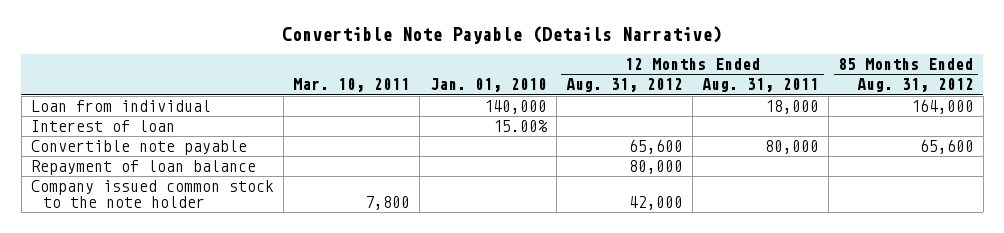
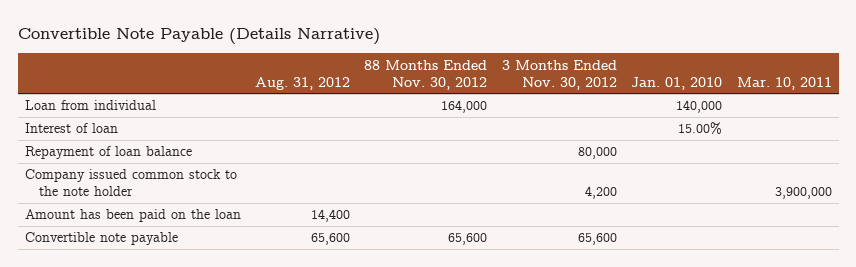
- | Mar. 10, 2011 | Jan. 01, 2010 | 12 Months Ended Aug. 31, 2012 | 12 Months Ended Aug. 31, 2011 | 85 Months Ended Aug. 31, 2012
+ | Aug. 31, 2012 | 88 Months Ended Nov. 30, 2012 | 3 Months Ended Nov. 30, 2012 | Jan. 01, 2010 | Mar. 10, 2011
- Company issued common stock to the note holder | 7,800 | | 42,000 | |
+ Company issued common stock to the note holder | | | 4,200 | | 3,900,000
+ Amount has been paid on the loan | 14,400 | | | |
moved down: Convertible note payable | 65,600 | 65,600 | 65,600 | |

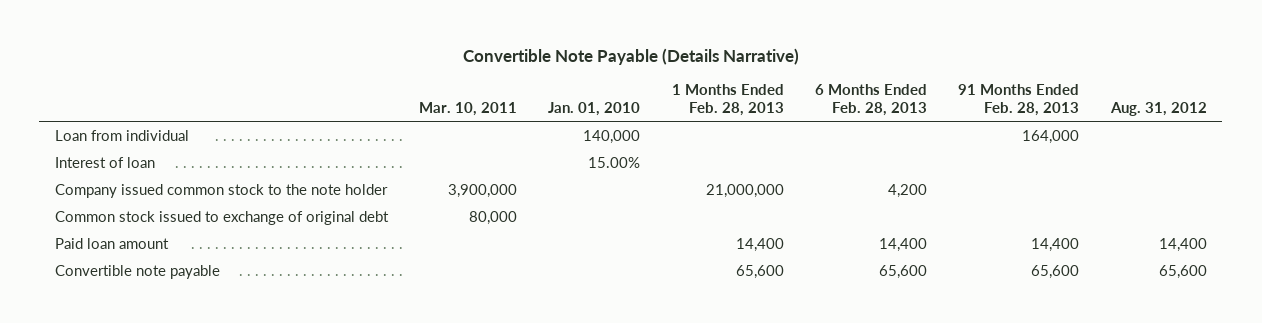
- | Aug. 31, 2012 | 88 Months Ended Nov. 30, 2012 | 3 Months Ended Nov. 30, 2012 | Jan. 01, 2010 | Mar. 10, 2011
+ | Mar. 10, 2011 | Jan. 01, 2010 | 1 Months Ended Feb. 28, 2013 | 6 Months Ended Feb. 28, 2013 | 91 Months Ended Feb. 28, 2013 | Aug. 31, 2012
- Repayment of loan balance | | | 80,000 | |
- Amount has been paid on the loan | 14,400 | | | |
+ Common stock issued to exchange of original debt | 80,000 | | | | |
+ Paid loan amount | | | 14,400 | 14,400 | 14,400 | 14,400

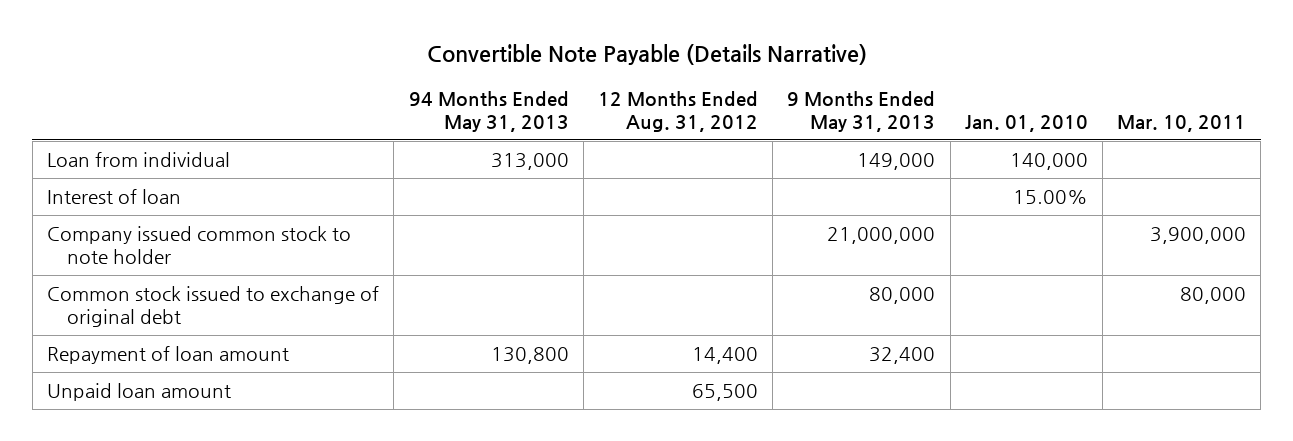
- | Mar. 10, 2011 | Jan. 01, 2010 | 1 Months Ended Feb. 28, 2013 | 6 Months Ended Feb. 28, 2013 | 91 Months Ended Feb. 28, 2013 | Aug. 31, 2012
+ | 94 Months Ended May 31, 2013 | 12 Months Ended Aug. 31, 2012 | 9 Months Ended May 31, 2013 | Jan. 01, 2010 | Mar. 10, 2011
- Company issued common stock to the note holder | 3,900,000 | | 21,000,000 | 4,200 | |
+ Company issued common stock to note holder | | | 21,000,000 | | 3,900,000
- Paid loan amount | | | 14,400 | 14,400 | 14,400 | 14,400
- Convertible note payable | | | 65,600 | 65,600 | 65,600 | 65,600
+ Repayment of loan amount | 130,800 | 14,400 | 32,400 | |
+ Unpaid loan amount | | 65,500 | | |

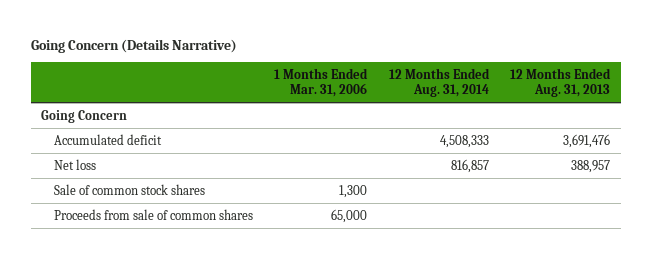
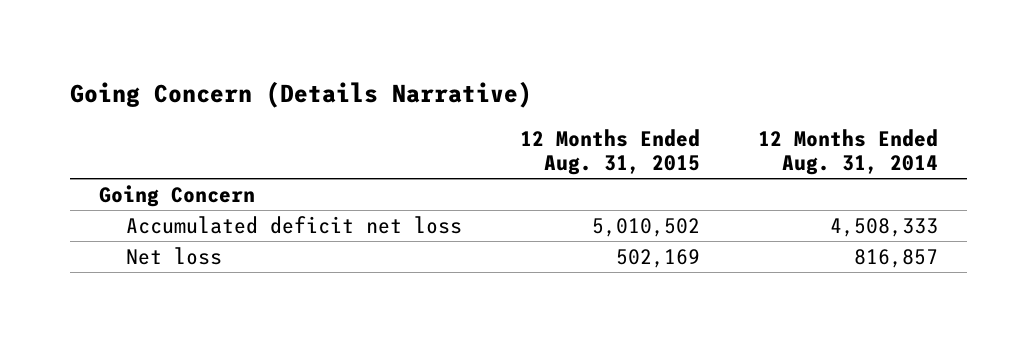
- | 1 Months Ended Mar. 31, 2006 | 12 Months Ended Aug. 31, 2014 | 12 Months Ended Aug. 31, 2013
+ | 12 Months Ended Aug. 31, 2015 | 12 Months Ended Aug. 31, 2014
- Accumulated deficit | | 4,508,333 | 3,691,476
+ Accumulated deficit net loss | 5,010,502 | 4,508,333
- Sale of common stock shares | 1,300 | |
- Proceeds from sale of common shares | 65,000 | |

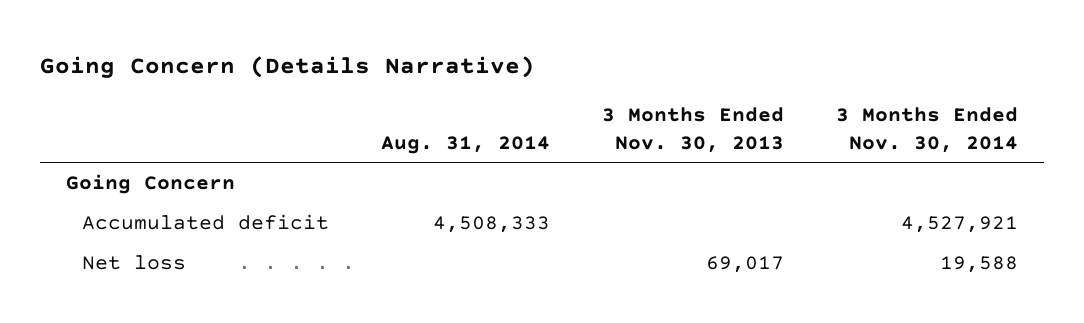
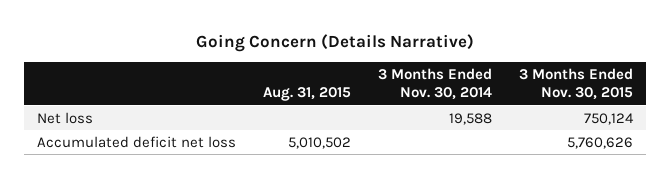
- | Aug. 31, 2014 | 3 Months Ended Nov. 30, 2013 | 3 Months Ended Nov. 30, 2014
+ | Aug. 31, 2015 | 3 Months Ended Nov. 30, 2014 | 3 Months Ended Nov. 30, 2015
- Going Concern
- Accumulated deficit | 4,508,333 | | 4,527,921
+ Accumulated deficit net loss | 5,010,502 | | 5,760,626

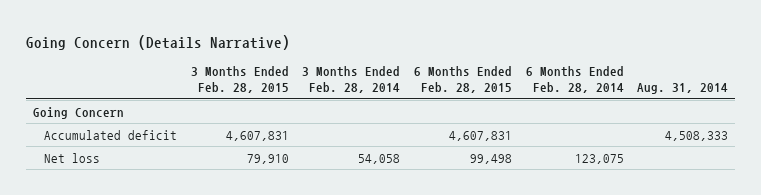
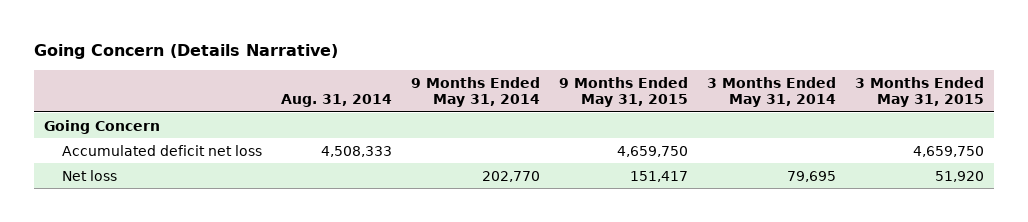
- | 3 Months Ended Feb. 28, 2015 | 3 Months Ended Feb. 28, 2014 | 6 Months Ended Feb. 28, 2015 | 6 Months Ended Feb. 28, 2014 | Aug. 31, 2014
+ | Aug. 31, 2014 | 9 Months Ended May 31, 2014 | 9 Months Ended May 31, 2015 | 3 Months Ended May 31, 2014 | 3 Months Ended May 31, 2015
- Accumulated deficit | 4,607,831 | | 4,607,831 | | 4,508,333
+ Accumulated deficit net loss | 4,508,333 | | 4,659,750 | | 4,659,750

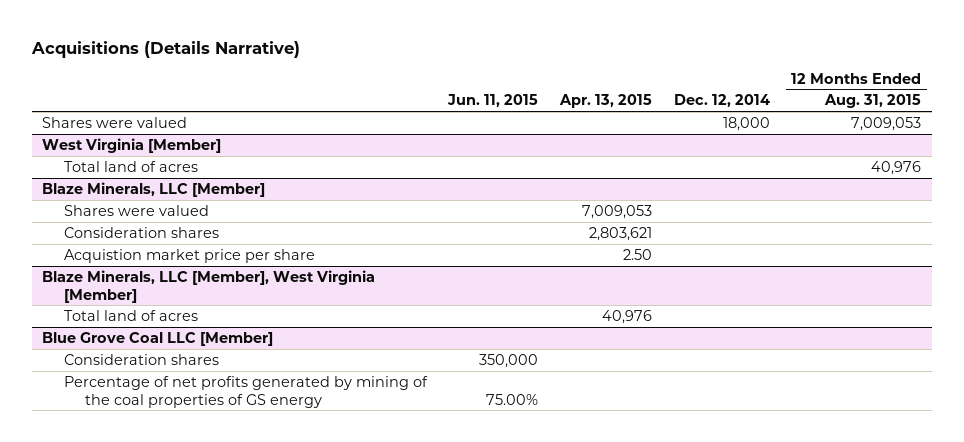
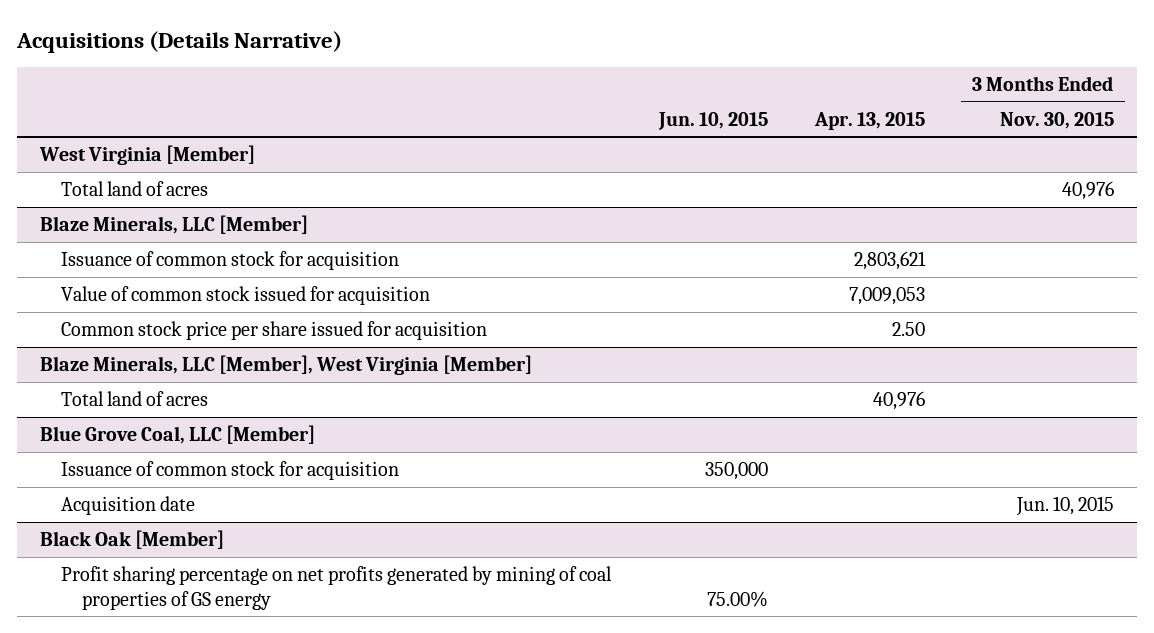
- | Jun. 11, 2015 | Apr. 13, 2015 | Dec. 12, 2014 | 12 Months Ended Aug. 31, 2015
+ | Jun. 10, 2015 | Apr. 13, 2015 | 3 Months Ended Nov. 30, 2015
- Shares were valued | | | 18,000 | 7,009,053
@ Blaze Minerals, LLC [Member]
- Shares were valued | | 7,009,053 | |
- Consideration shares | | 2,803,621 | |
- Acquistion market price per share | | 2.50 | |
+ Issuance of common stock for acquisition | | 2,803,621 |
+ Value of common stock issued for acquisition | | 7,009,053 |
+ Common stock price per share issued for acquisition | | 2.50 |
- Blue Grove Coal LLC [Member]
- Consideration shares | 350,000 | | |
- Percentage of net profits generated by mining of the coal properties of GS energy | 75.00% | | |
+ Blue Grove Coal, LLC [Member]
+ Issuance of common stock for acquisition | 350,000 | |
+ Acquisition date | | | Jun. 10, 2015
+ Black Oak [Member]
+ Profit sharing percentage on net profits generated by mining of coal properties of GS energy | 75.00% | |

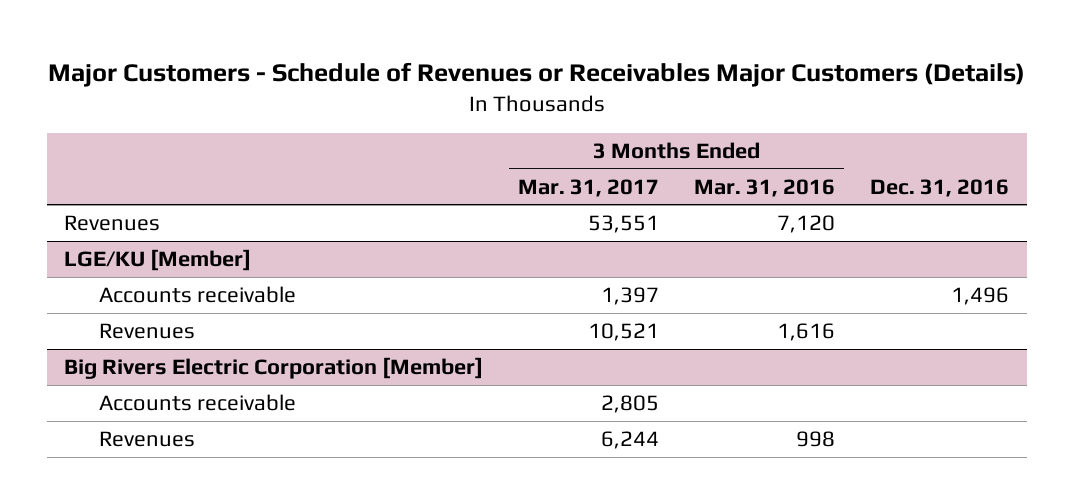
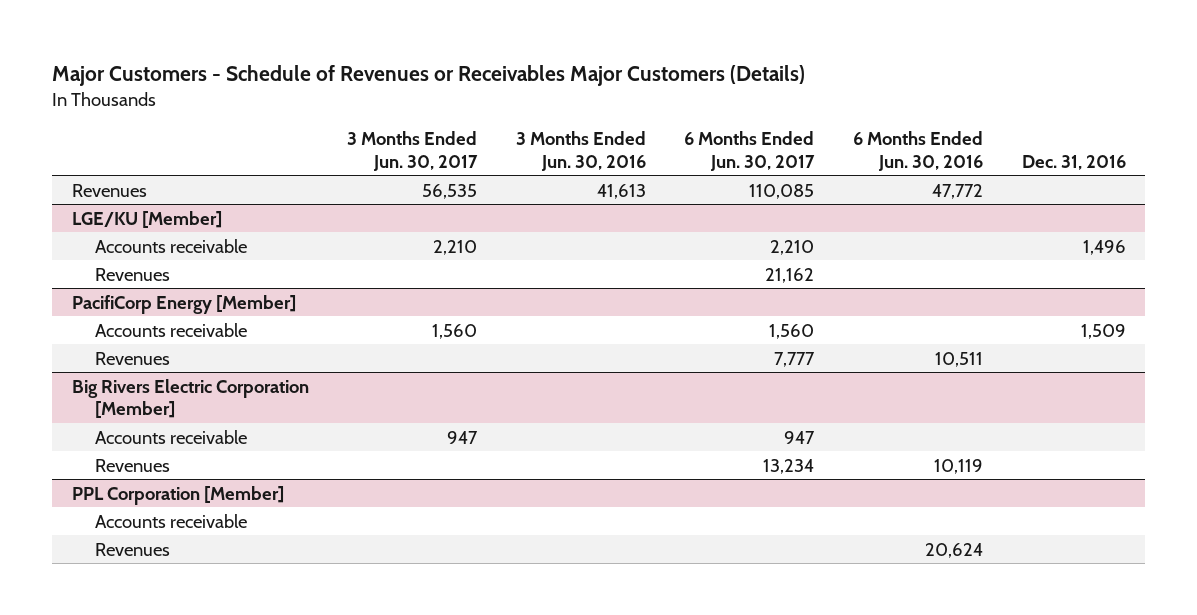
- | 3 Months Ended Mar. 31, 2017 | 3 Months Ended Mar. 31, 2016 | Dec. 31, 2016
+ | 3 Months Ended Jun. 30, 2017 | 3 Months Ended Jun. 30, 2016 | 6 Months Ended Jun. 30, 2017 | 6 Months Ended Jun. 30, 2016 | Dec. 31, 2016
+ PacifiCorp Energy [Member]
+ Accounts receivable | 1,560 | | 1,560 | | 1,509
+ Revenues | | | 7,777 | 10,511 |
+ PPL Corporation [Member]
+ Accounts receivable
+ Revenues | | | | 20,624 |

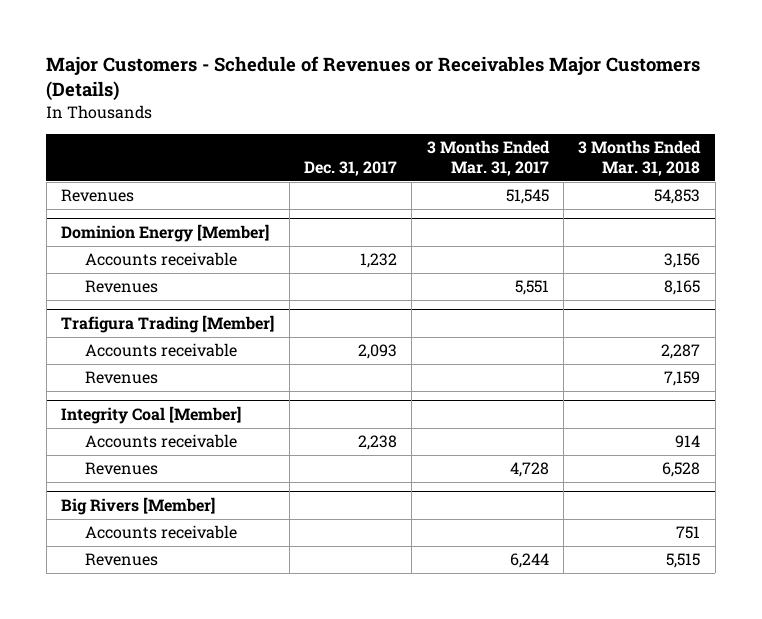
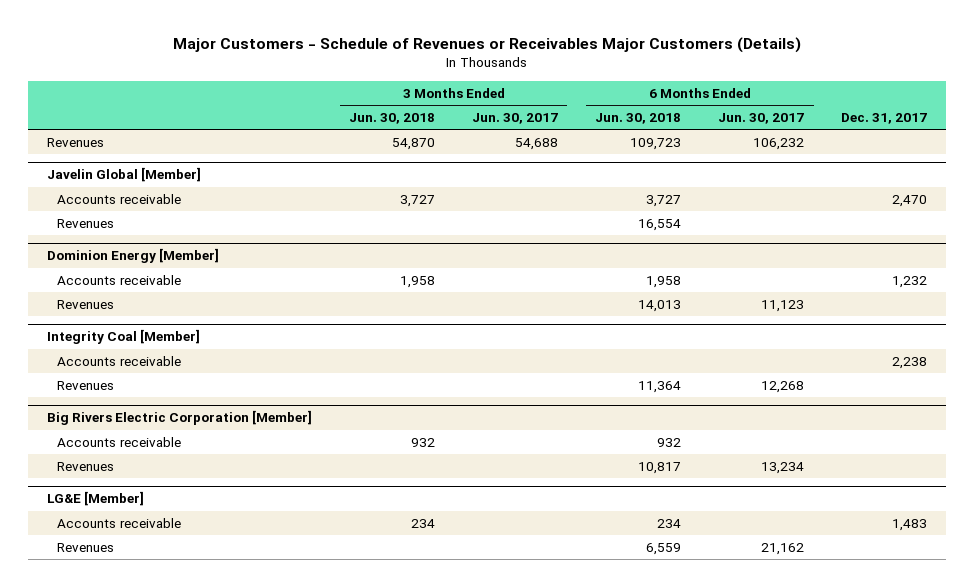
- | Dec. 31, 2017 | 3 Months Ended Mar. 31, 2017 | 3 Months Ended Mar. 31, 2018
+ | 3 Months Ended Jun. 30, 2018 | 3 Months Ended Jun. 30, 2017 | 6 Months Ended Jun. 30, 2018 | 6 Months Ended Jun. 30, 2017 | Dec. 31, 2017
+ Javelin Global [Member]
+ Accounts receivable | 3,727 | | 3,727 | | 2,470
+ Revenues | | | 16,554 | |
- Trafigura Trading [Member]
- Accounts receivable | 2,093 | | 2,287
- Revenues | | | 7,159
- Big Rivers [Member]
+ Big Rivers Electric Corporation [Member]
+ LG&E [Member]
+ Accounts receivable | 234 | | 234 | | 1,483
+ Revenues | | | 6,559 | 21,162 |

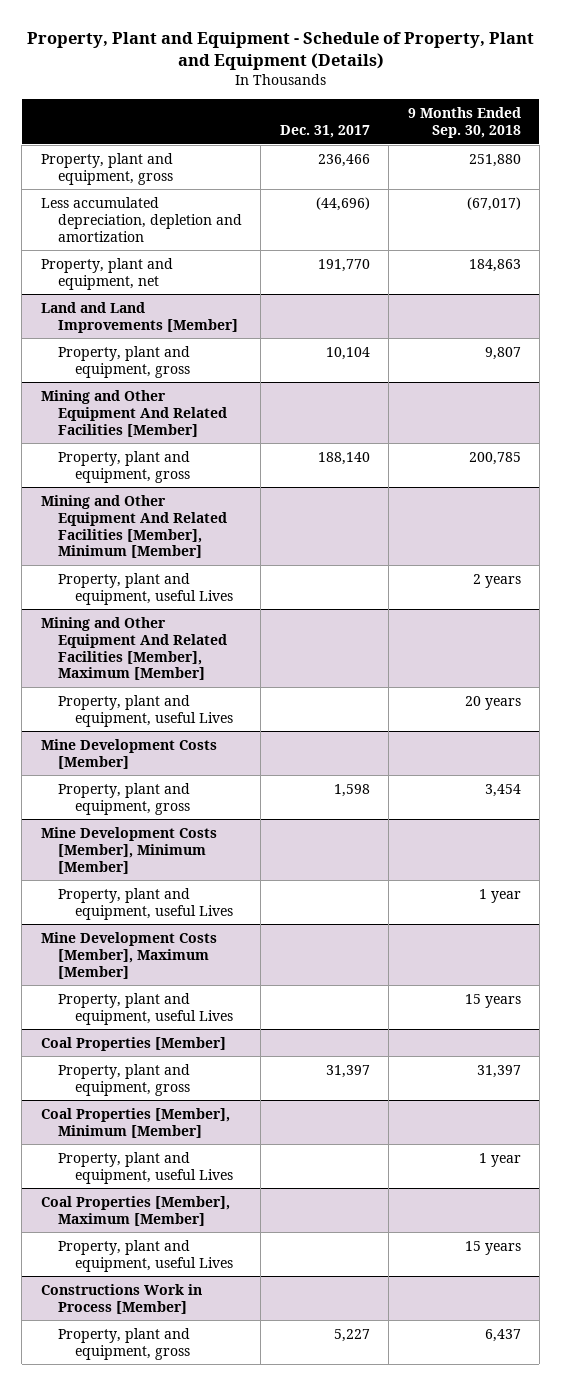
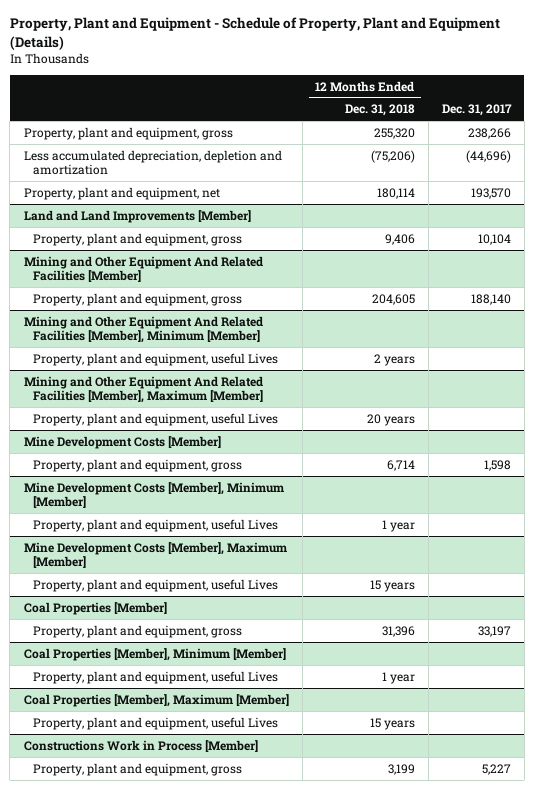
- | Dec. 31, 2017 | 9 Months Ended Sep. 30, 2018
+ | 12 Months Ended Dec. 31, 2018 | Dec. 31, 2017
- Property, plant and equipment, gross | 236,466 | 251,880
+ Property, plant and equipment, gross | 255,320 | 238,266
- Property, plant and equipment, net | 191,770 | 184,863
+ Property, plant and equipment, net | 180,114 | 193,570
@ Coal Properties [Member]
- Property, plant and equipment, gross | 31,397 | 31,397
+ Property, plant and equipment, gross | 31,396 | 33,197

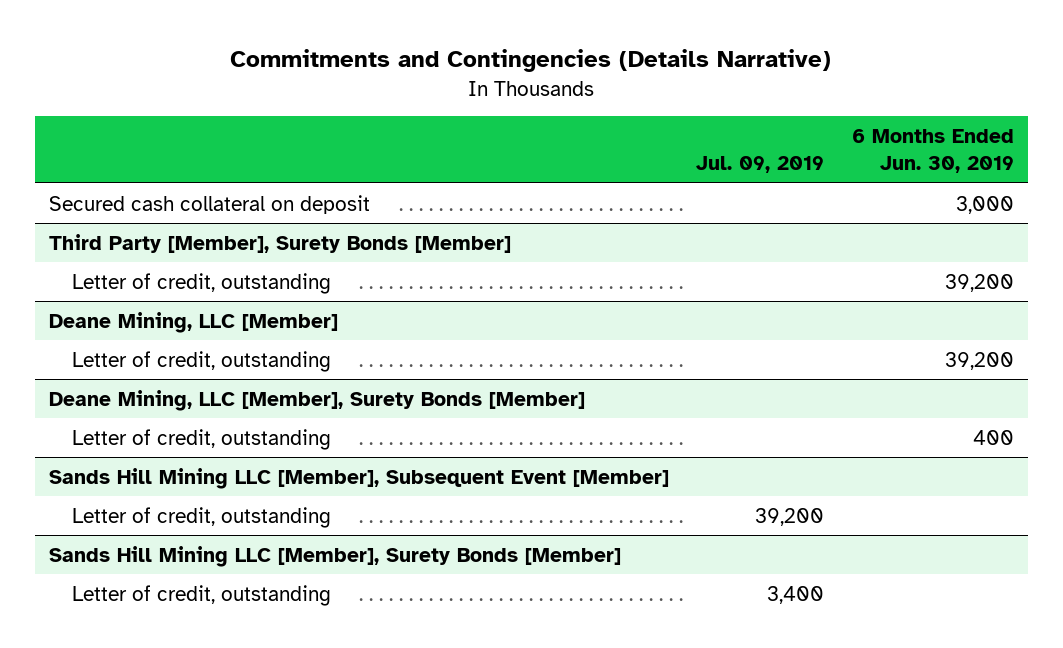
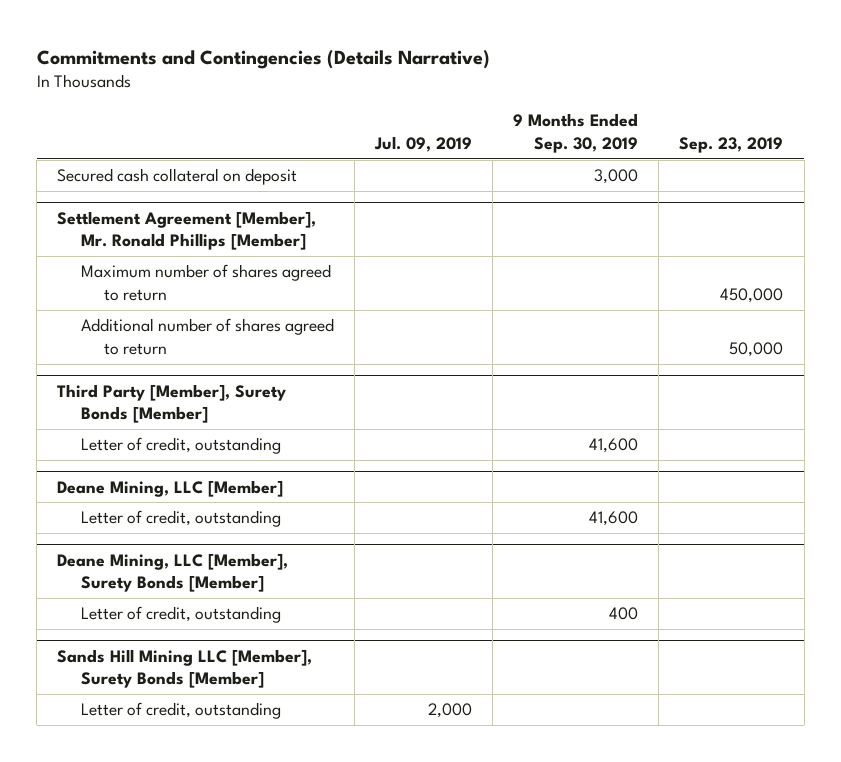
- | Jul. 09, 2019 | 6 Months Ended Jun. 30, 2019
+ | Jul. 09, 2019 | 9 Months Ended Sep. 30, 2019 | Sep. 23, 2019
+ Settlement Agreement [Member], Mr. Ronald Phillips [Member]
+ Maximum number of shares agreed to return | | | 450,000
+ Additional number of shares agreed to return | | | 50,000
- Sands Hill Mining LLC [Member], Subsequent Event [Member]
- Letter of credit, outstanding | 39,200 |
@ Sands Hill Mining LLC [Member], Surety Bonds [Member]
- Letter of credit, outstanding | 3,400 |
+ Letter of credit, outstanding | 2,000 | |

